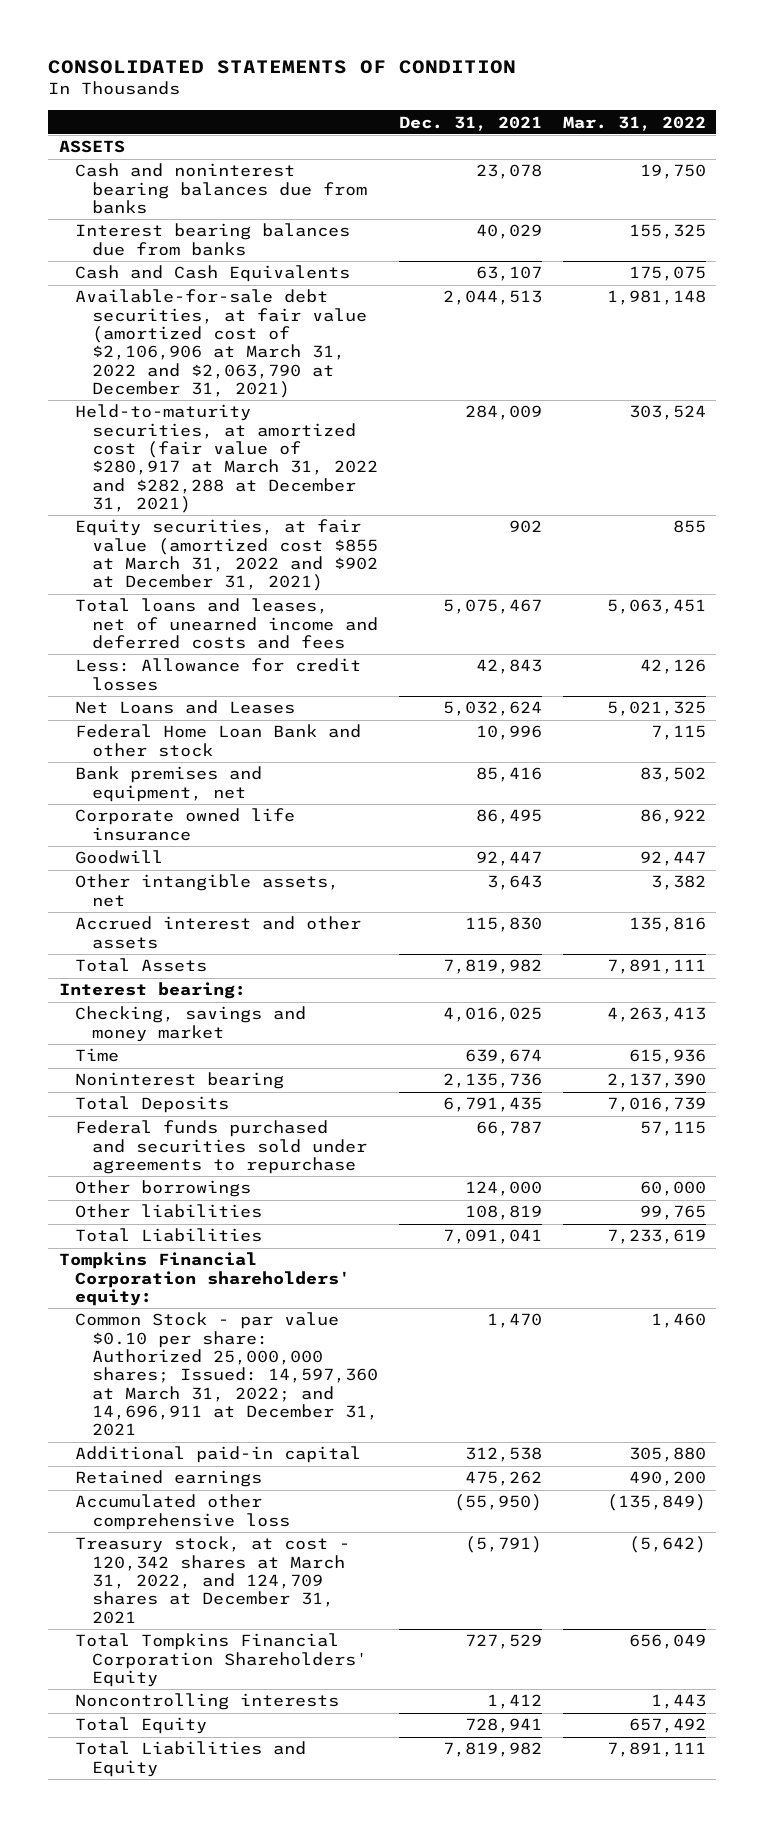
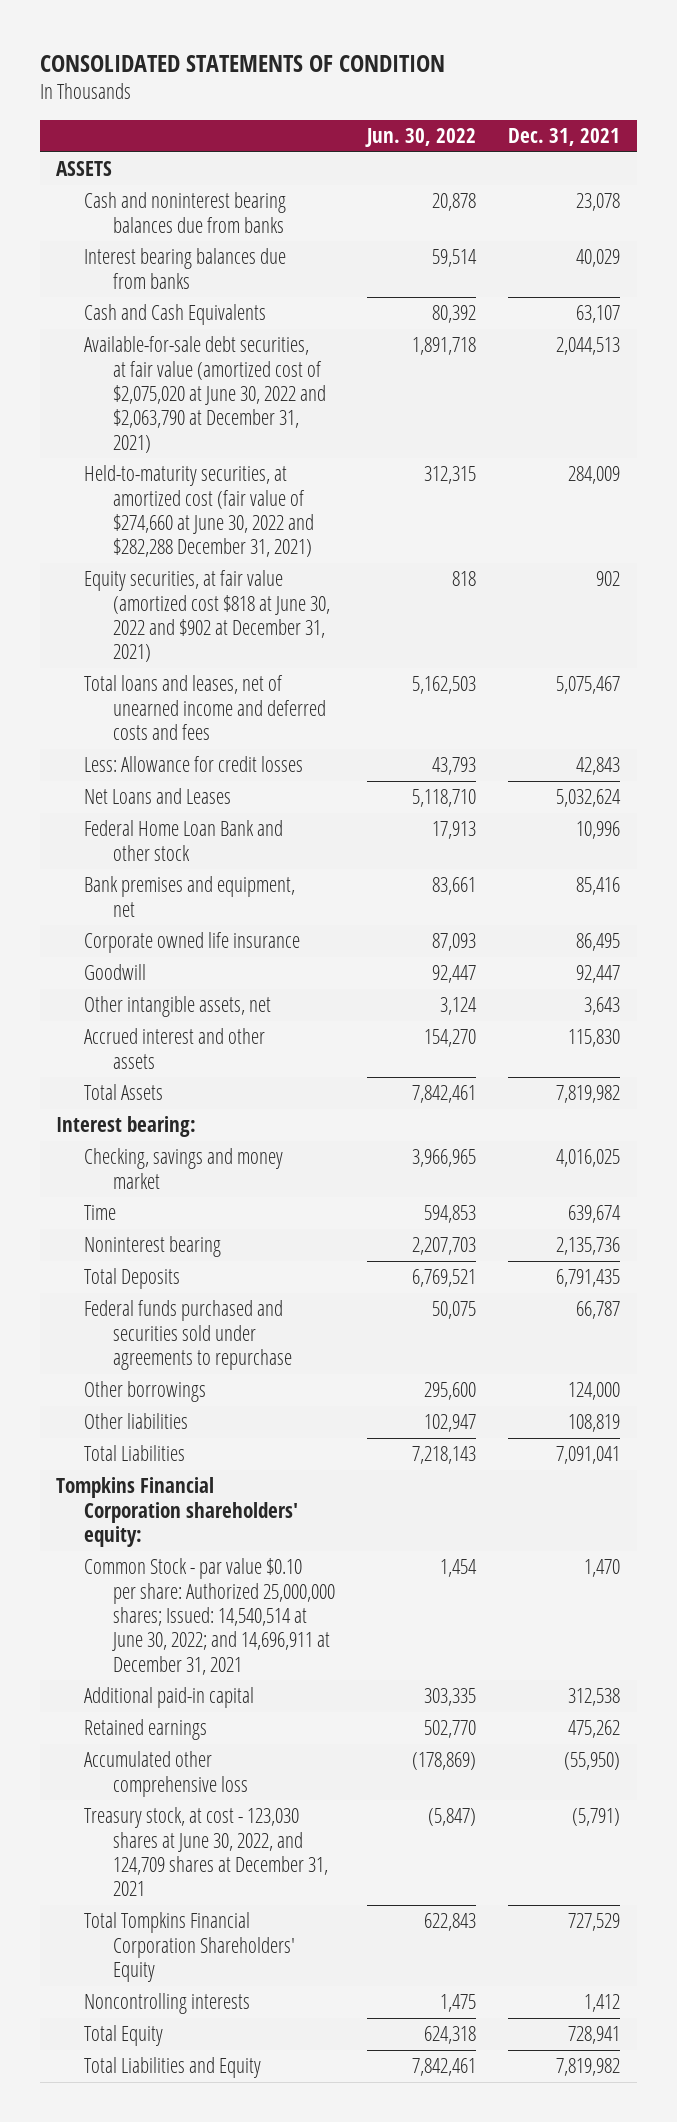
- | Dec. 31, 2021 | Mar. 31, 2022
+ | Jun. 30, 2022 | Dec. 31, 2021
- Available-for-sale debt securities, at fair value (amortized cost of $2,106,906 at March 31, 2022 and $2,063,790 at December 31, 2021) | 2,044,513 | 1,981,148
- Held-to-maturity securities, at amortized cost (fair value of $280,917 at March 31, 2022 and $282,288 at December 31, 2021) | 284,009 | 303,524
- Equity securities, at fair value (amortized cost $855 at March 31, 2022 and $902 at December 31, 2021) | 902 | 855
+ Available-for-sale debt securities, at fair value (amortized cost of $2,075,020 at June 30, 2022 and $2,063,790 at December 31, 2021) | 1,891,718 | 2,044,513
+ Held-to-maturity securities, at amortized cost (fair value of $274,660 at June 30, 2022 and $282,288 December 31, 2021) | 312,315 | 284,009
+ Equity securities, at fair value (amortized cost $818 at June 30, 2022 and $902 at December 31, 2021) | 818 | 902
- Common Stock - par value $0.10 per share: Authorized 25,000,000 shares; Issued: 14,597,360 at March 31, 2022; and 14,696,911 at December 31, 2021 | 1,470 | 1,460
+ Common Stock - par value $0.10 per share: Authorized 25,000,000 shares; Issued: 14,540,514 at June 30, 2022; and 14,696,911 at December 31, 2021 | 1,454 | 1,470
- Treasury stock, at cost - 120,342 shares at March 31, 2022, and 124,709 shares at December 31, 2021 | (5,791) | (5,642)
+ Treasury stock, at cost - 123,030 shares at June 30, 2022, and 124,709 shares at December 31, 2021 | (5,847) | (5,791)

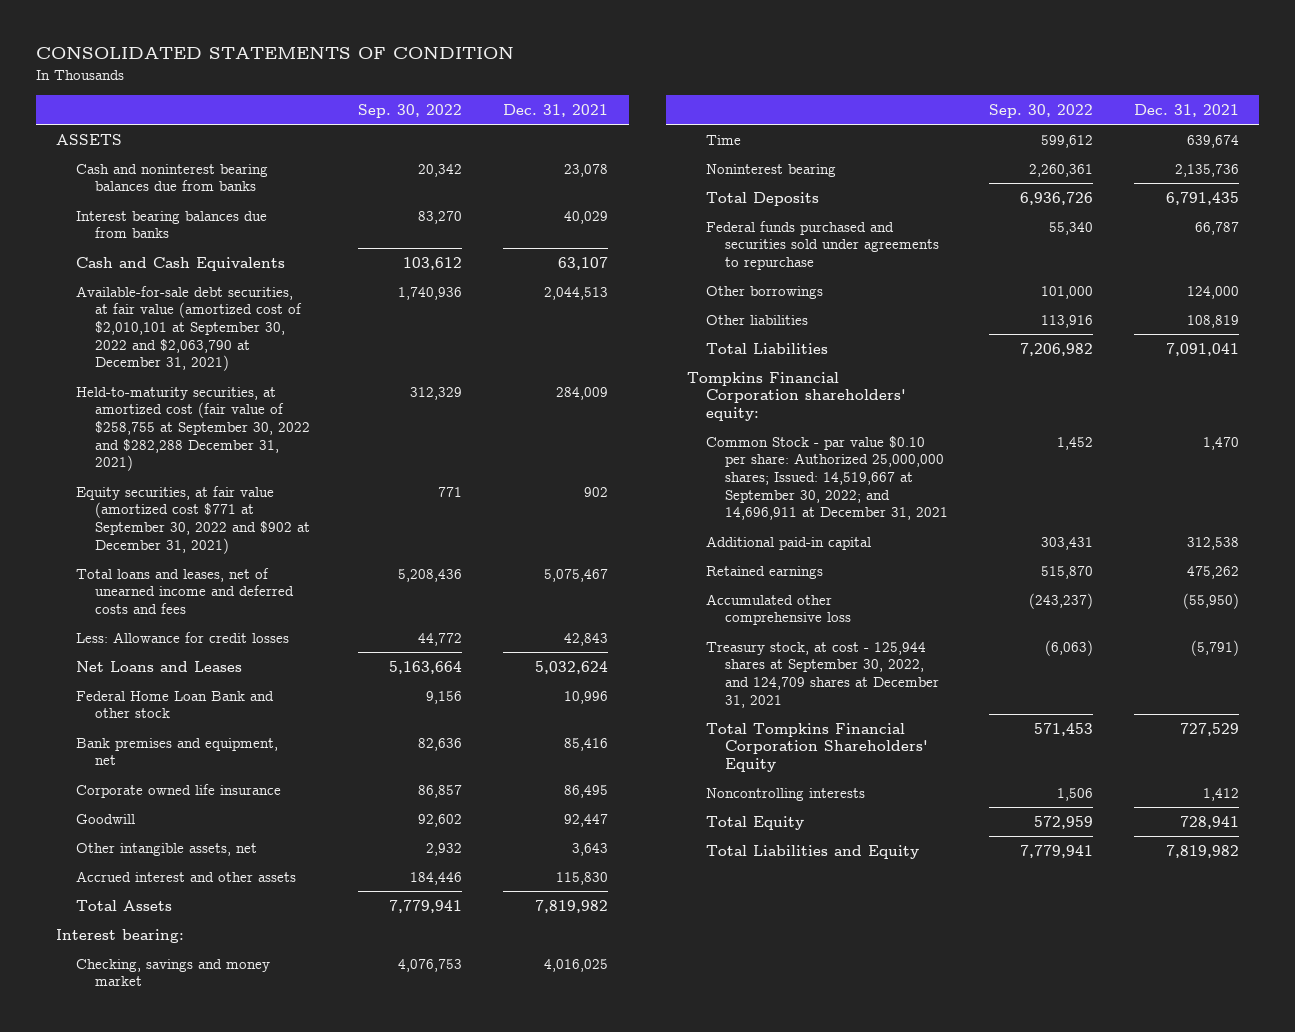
- | Jun. 30, 2022 | Dec. 31, 2021
+ | Sep. 30, 2022 | Dec. 31, 2021
- Available-for-sale debt securities, at fair value (amortized cost of $2,075,020 at June 30, 2022 and $2,063,790 at December 31, 2021) | 1,891,718 | 2,044,513
- Held-to-maturity securities, at amortized cost (fair value of $274,660 at June 30, 2022 and $282,288 December 31, 2021) | 312,315 | 284,009
- Equity securities, at fair value (amortized cost $818 at June 30, 2022 and $902 at December 31, 2021) | 818 | 902
+ Available-for-sale debt securities, at fair value (amortized cost of $2,010,101 at September 30, 2022 and $2,063,790 at December 31, 2021) | 1,740,936 | 2,044,513
+ Held-to-maturity securities, at amortized cost (fair value of $258,755 at September 30, 2022 and $282,288 December 31, 2021) | 312,329 | 284,009
+ Equity securities, at fair value (amortized cost $771 at September 30, 2022 and $902 at December 31, 2021) | 771 | 902
- Common Stock - par value $0.10 per share: Authorized 25,000,000 shares; Issued: 14,540,514 at June 30, 2022; and 14,696,911 at December 31, 2021 | 1,454 | 1,470
+ Common Stock - par value $0.10 per share: Authorized 25,000,000 shares; Issued: 14,519,667 at September 30, 2022; and 14,696,911 at December 31, 2021 | 1,452 | 1,470
- Treasury stock, at cost - 123,030 shares at June 30, 2022, and 124,709 shares at December 31, 2021 | (5,847) | (5,791)
+ Treasury stock, at cost - 125,944 shares at September 30, 2022, and 124,709 shares at December 31, 2021 | (6,063) | (5,791)

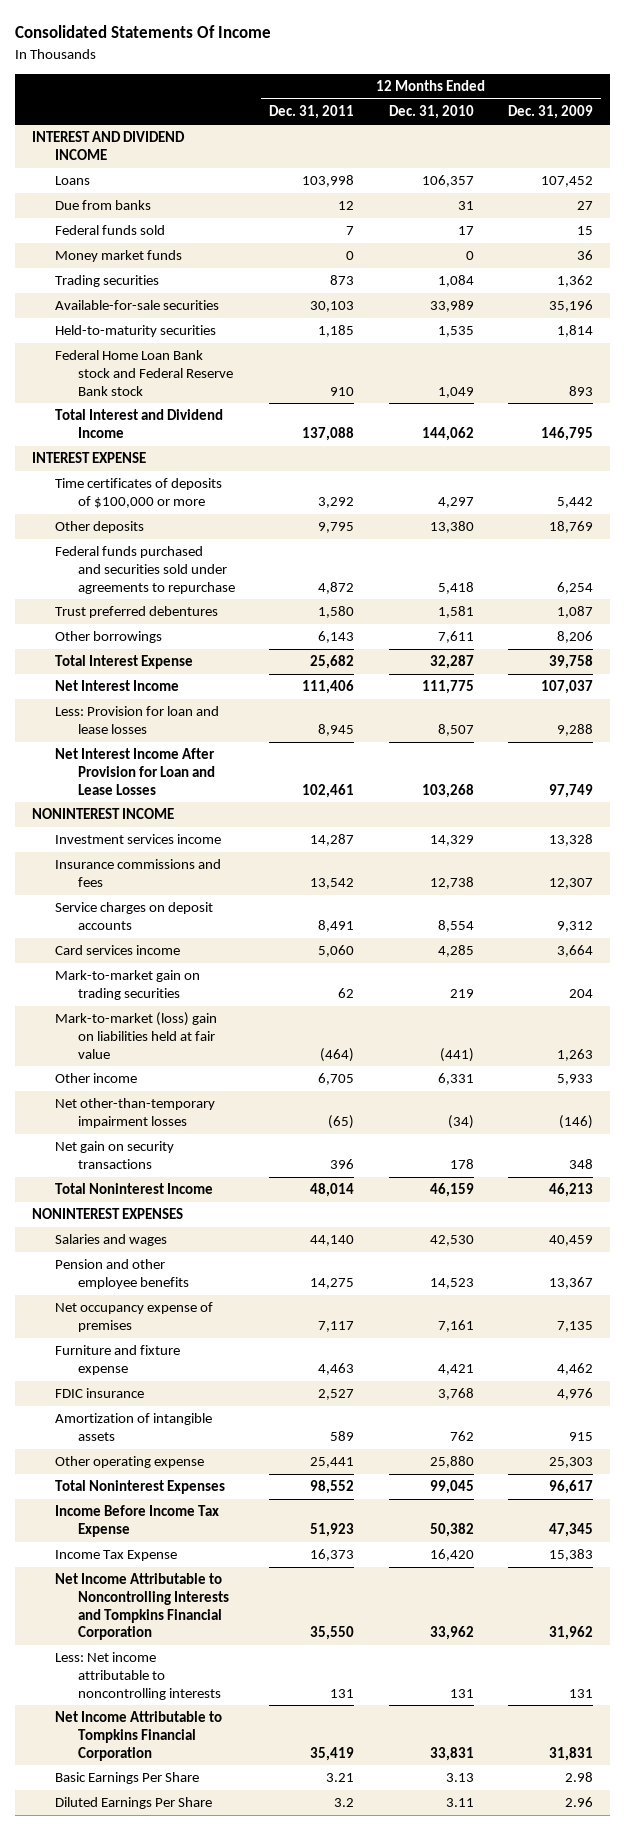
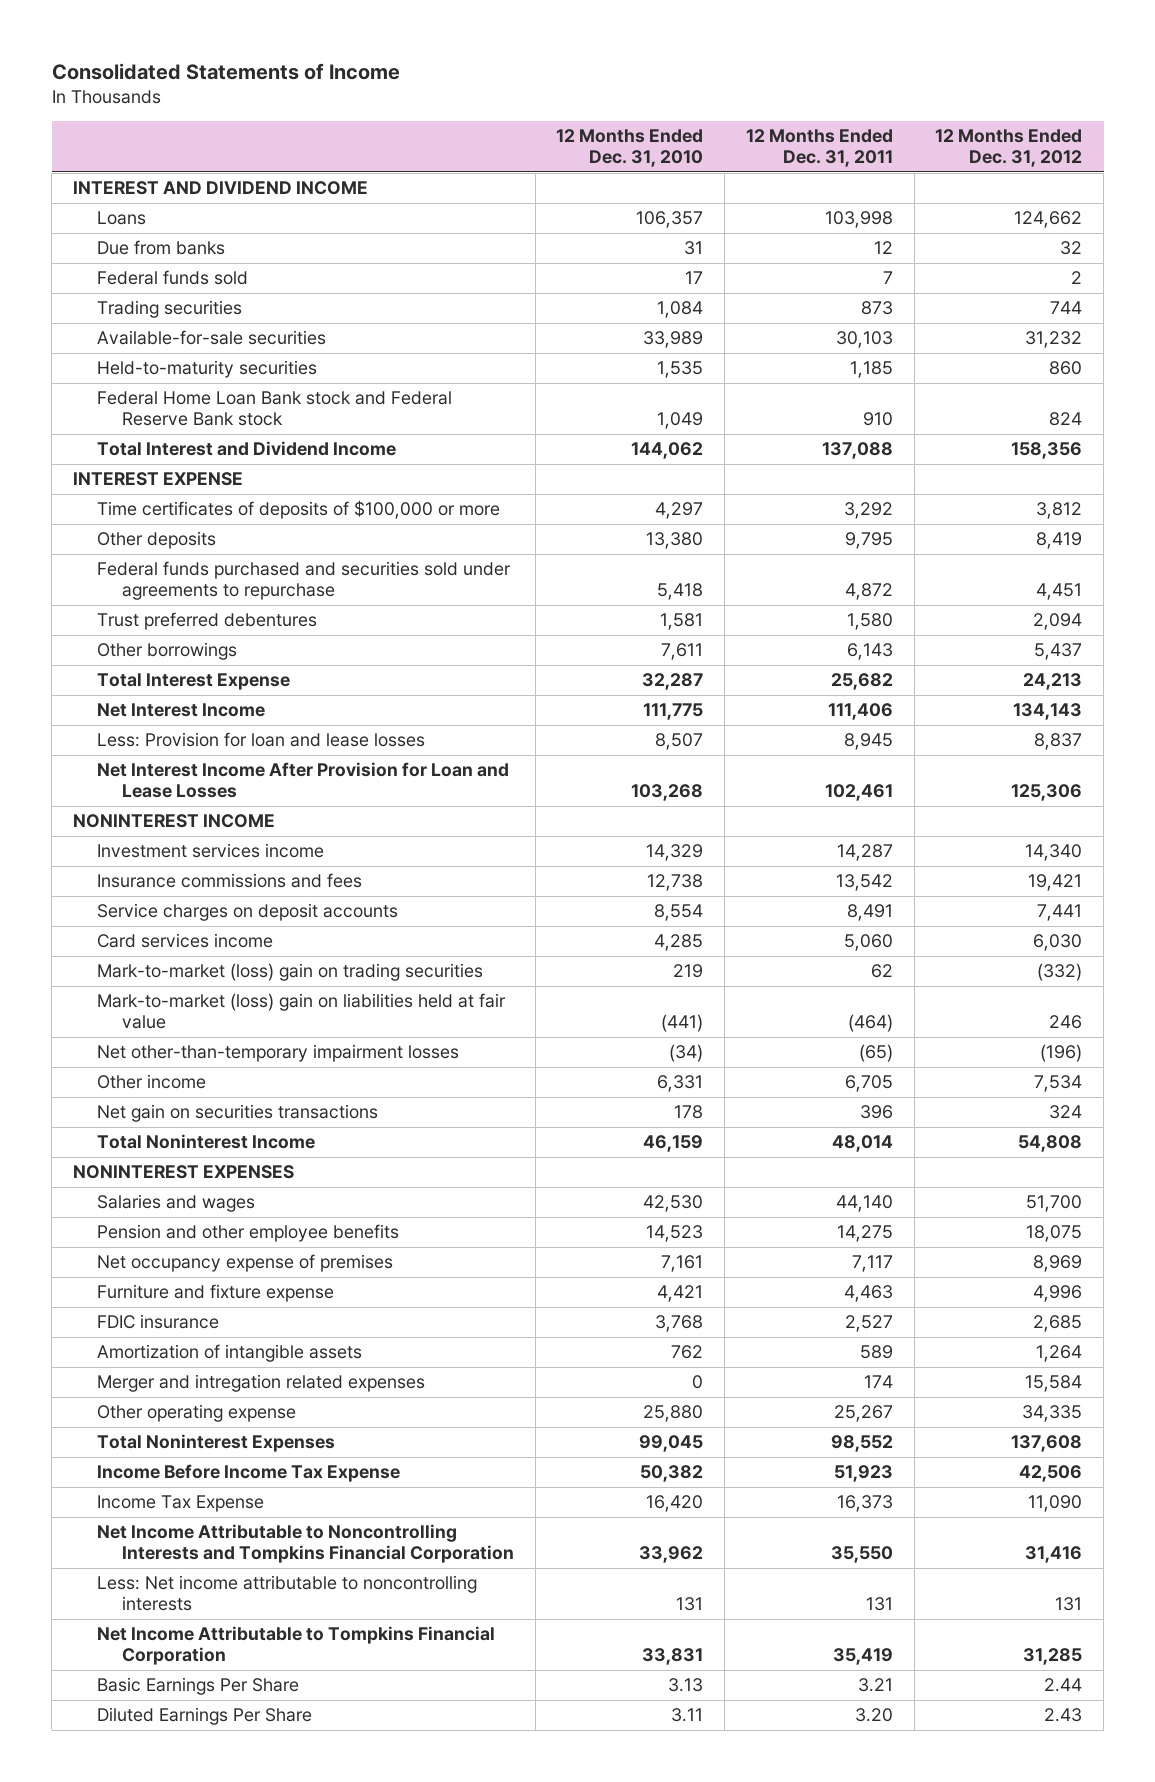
- Consolidated Statements Of Income
+ Consolidated Statements of Income
- | 12 Months Ended Dec. 31, 2011 | 12 Months Ended Dec. 31, 2010 | 12 Months Ended Dec. 31, 2009
+ | 12 Months Ended Dec. 31, 2010 | 12 Months Ended Dec. 31, 2011 | 12 Months Ended Dec. 31, 2012
- Money market funds | 0 | 0 | 36
- Mark-to-market gain on trading securities | 62 | 219 | 204
+ Mark-to-market (loss) gain on trading securities | 219 | 62 | (332)
- Net gain on security transactions | 396 | 178 | 348
moved down: Other income | 6,331 | 6,705 | 7,534
+ Net gain on securities transactions | 178 | 396 | 324
- Other operating expense | 25,441 | 25,880 | 25,303
+ Merger and intregation related expenses | 0 | 174 | 15,584
+ Other operating expense | 25,880 | 25,267 | 34,335
- Diluted Earnings Per Share | 3.2 | 3.11 | 2.96
+ Diluted Earnings Per Share | 3.11 | 3.20 | 2.43

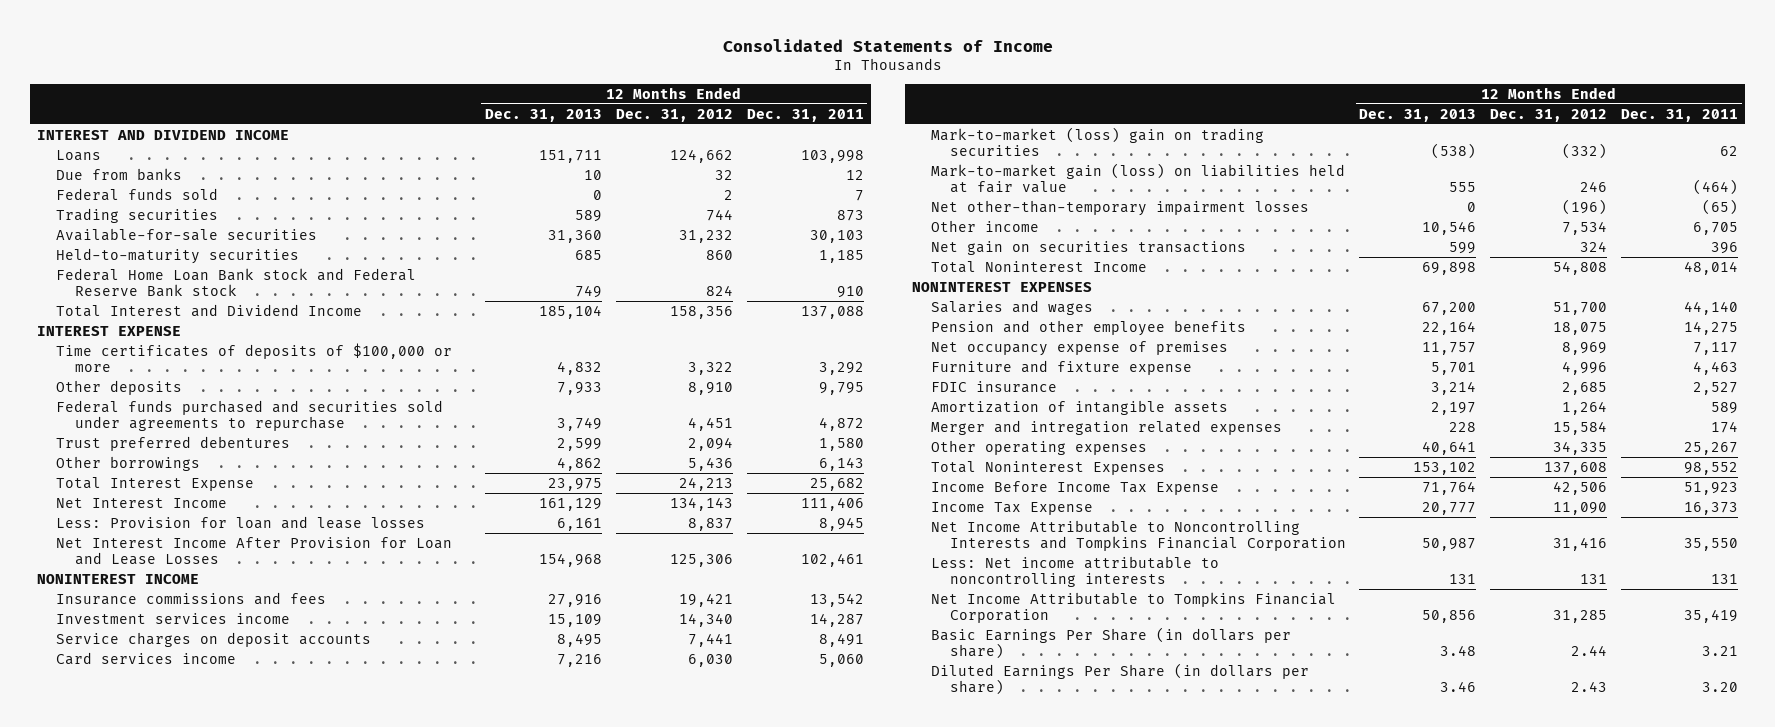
- | 12 Months Ended Dec. 31, 2010 | 12 Months Ended Dec. 31, 2011 | 12 Months Ended Dec. 31, 2012
+ | 12 Months Ended Dec. 31, 2013 | 12 Months Ended Dec. 31, 2012 | 12 Months Ended Dec. 31, 2011
- Time certificates of deposits of $100,000 or more | 4,297 | 3,292 | 3,812
- Other deposits | 13,380 | 9,795 | 8,419
+ Time certificates of deposits of $100,000 or more | 4,832 | 3,322 | 3,292
+ Other deposits | 7,933 | 8,910 | 9,795
- Other borrowings | 7,611 | 6,143 | 5,437
+ Other borrowings | 4,862 | 5,436 | 6,143
moved down: Investment services income | 15,109 | 14,340 | 14,287
- Mark-to-market (loss) gain on liabilities held at fair value | (441) | (464) | 246
+ Mark-to-market gain (loss) on liabilities held at fair value | 555 | 246 | (464)
- Other operating expense | 25,880 | 25,267 | 34,335
+ Other operating expenses | 40,641 | 34,335 | 25,267
- Basic Earnings Per Share | 3.13 | 3.21 | 2.44
- Diluted Earnings Per Share | 3.11 | 3.20 | 2.43
+ Basic Earnings Per Share (in dollars per share) | 3.48 | 2.44 | 3.21
+ Diluted Earnings Per Share (in dollars per share) | 3.46 | 2.43 | 3.20

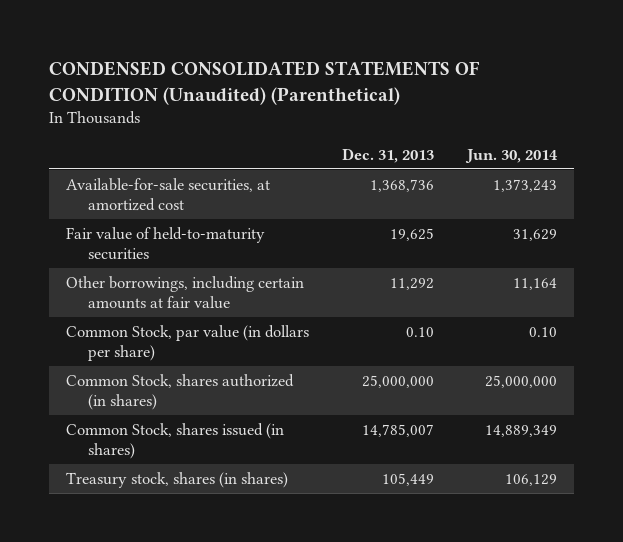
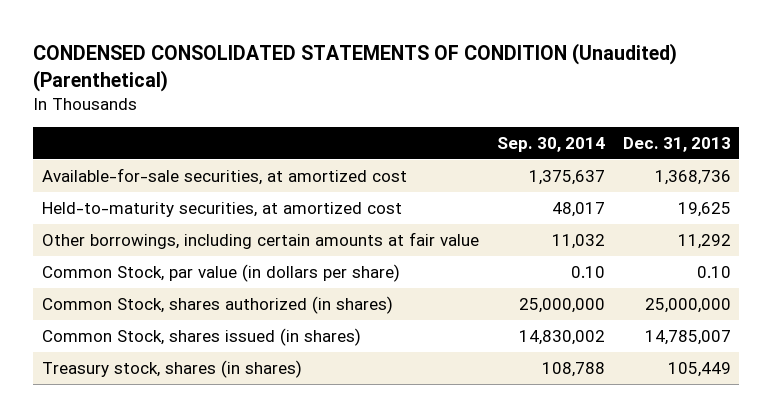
- | Dec. 31, 2013 | Jun. 30, 2014
+ | Sep. 30, 2014 | Dec. 31, 2013
- Fair value of held-to-maturity securities | 19,625 | 31,629
+ Held-to-maturity securities, at amortized cost | 48,017 | 19,625

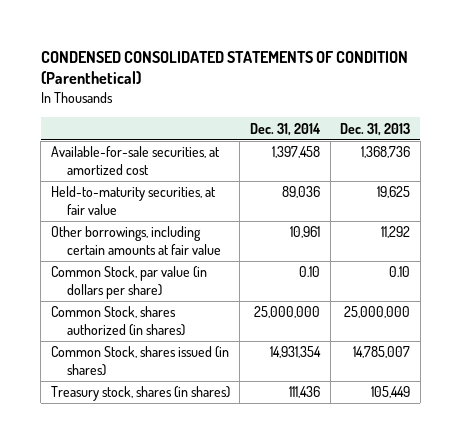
- CONDENSED CONSOLIDATED STATEMENTS OF CONDITION (Unaudited) (Parenthetical)
+ CONDENSED CONSOLIDATED STATEMENTS OF CONDITION (Parenthetical)
- | Sep. 30, 2014 | Dec. 31, 2013
+ | Dec. 31, 2014 | Dec. 31, 2013
- Held-to-maturity securities, at amortized cost | 48,017 | 19,625
+ Held-to-maturity securities, at fair value | 89,036 | 19,625

